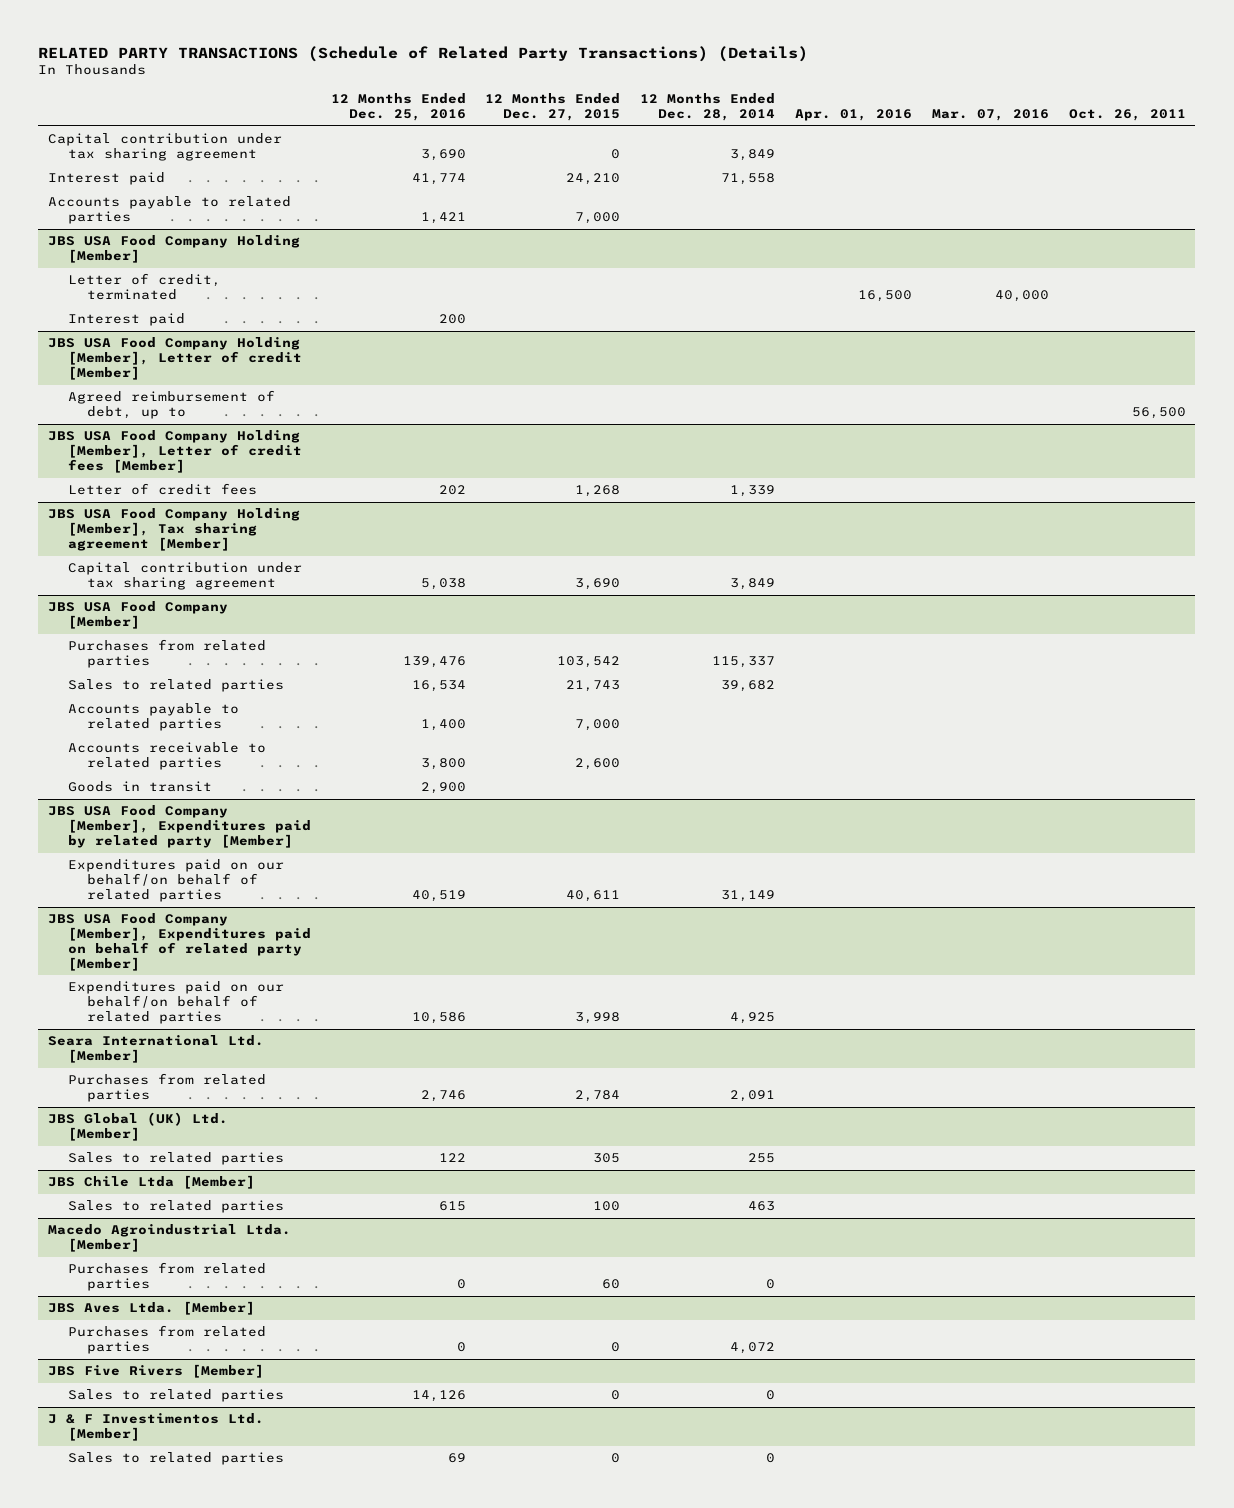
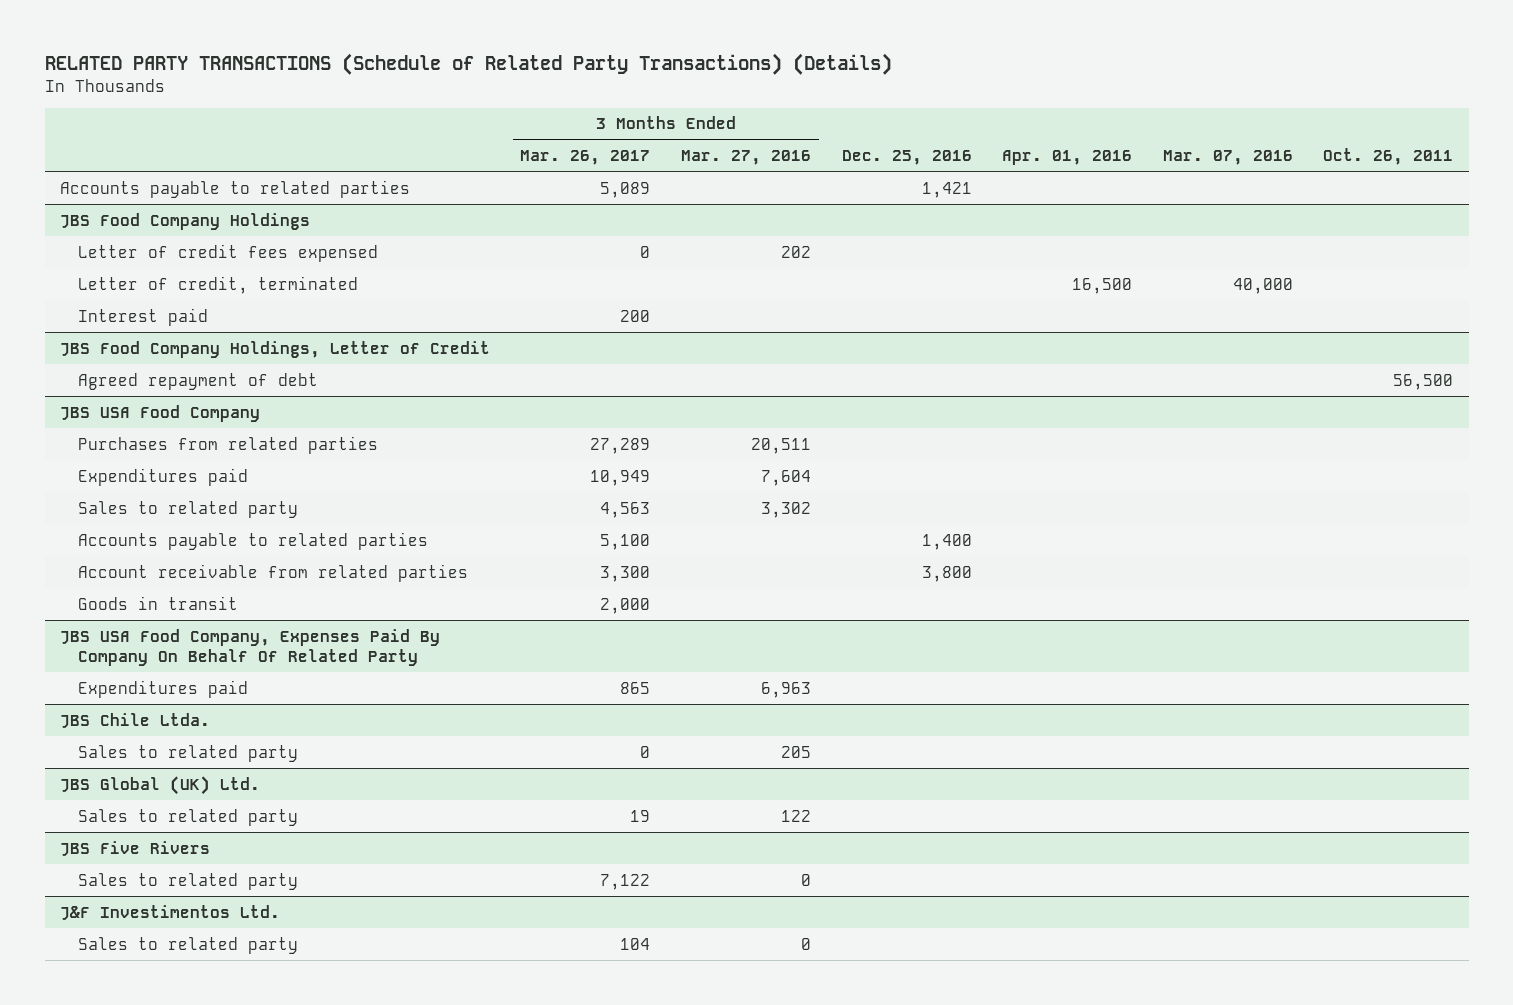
- | 12 Months Ended Dec. 25, 2016 | 12 Months Ended Dec. 27, 2015 | 12 Months Ended Dec. 28, 2014 | Apr. 01, 2016 | Mar. 07, 2016 | Oct. 26, 2011
+ | 3 Months Ended Mar. 26, 2017 | 3 Months Ended Mar. 27, 2016 | Dec. 25, 2016 | Apr. 01, 2016 | Mar. 07, 2016 | Oct. 26, 2011
- Capital contribution under tax sharing agreement | 3,690 | 0 | 3,849 | | |
- Interest paid | 41,774 | 24,210 | 71,558 | | |
- JBS USA Food Company Holding [Member]
+ JBS Food Company Holdings
+ Letter of credit fees expensed | 0 | 202 | | | |
- JBS USA Food Company Holding [Member], Letter of credit [Member]
- Agreed reimbursement of debt, up to | | | | | | 56,500
- JBS USA Food Company Holding [Member], Letter of credit fees [Member]
- Letter of credit fees | 202 | 1,268 | 1,339 | | |
- JBS USA Food Company Holding [Member], Tax sharing agreement [Member]
- Capital contribution under tax sharing agreement | 5,038 | 3,690 | 3,849 | | |
- JBS USA Food Company [Member]
+ JBS Food Company Holdings, Letter of Credit
+ Agreed repayment of debt | | | | | | 56,500
+ JBS USA Food Company
- Sales to related parties | 16,534 | 21,743 | 39,682 | | |
+ Expenditures paid | 10,949 | 7,604 | | | |
+ Sales to related party | 4,563 | 3,302 | | | |
- Accounts receivable to related parties | 3,800 | 2,600 | | | |
+ Account receivable from related parties | 3,300 | | 3,800 | | |
- JBS USA Food Company [Member], Expenditures paid by related party [Member]
- Expenditures paid on our behalf/on behalf of related parties | 40,519 | 40,611 | 31,149 | | |
- JBS USA Food Company [Member], Expenditures paid on behalf of related party [Member]
- Expenditures paid on our behalf/on behalf of related parties | 10,586 | 3,998 | 4,925 | | |
- Seara International Ltd. [Member]
- Purchases from related parties | 2,746 | 2,784 | 2,091 | | |
- JBS Global (UK) Ltd. [Member]
- Sales to related parties | 122 | 305 | 255 | | |
- JBS Chile Ltda [Member]
- Sales to related parties | 615 | 100 | 463 | | |
- Macedo Agroindustrial Ltda. [Member]
- Purchases from related parties | 0 | 60 | 0 | | |
- JBS Aves Ltda. [Member]
- Purchases from related parties | 0 | 0 | 4,072 | | |
- JBS Five Rivers [Member]
- Sales to related parties | 14,126 | 0 | 0 | | |
- J & F Investimentos Ltd. [Member]
- Sales to related parties | 69 | 0 | 0 | | |
+ JBS USA Food Company, Expenses Paid By Company On Behalf Of Related Party
+ Expenditures paid | 865 | 6,963 | | | |
+ JBS Chile Ltda.
+ Sales to related party | 0 | 205 | | | |
+ JBS Global (UK) Ltd.
+ Sales to related party | 19 | 122 | | | |
+ JBS Five Rivers
+ Sales to related party | 7,122 | 0 | | | |
+ J&F Investimentos Ltd.
+ Sales to related party | 104 | 0 | | | |

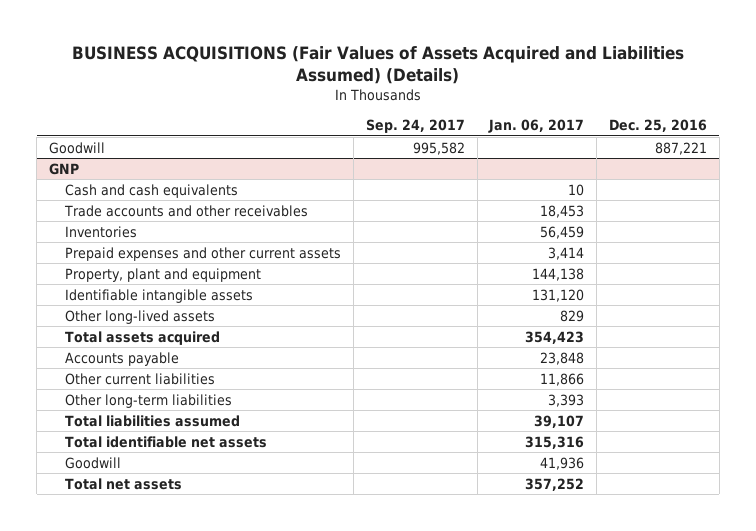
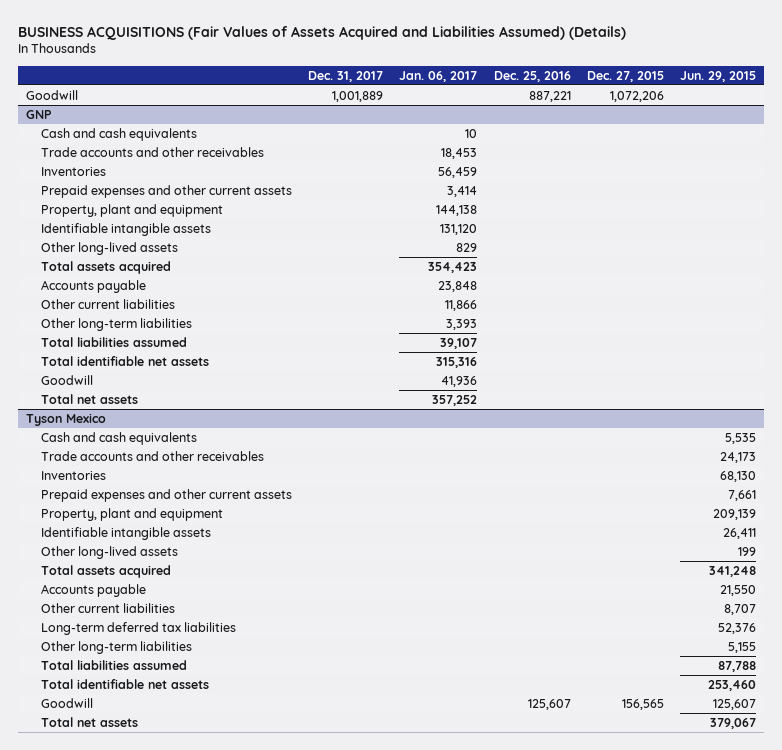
- | Sep. 24, 2017 | Jan. 06, 2017 | Dec. 25, 2016
+ | Dec. 31, 2017 | Jan. 06, 2017 | Dec. 25, 2016 | Dec. 27, 2015 | Jun. 29, 2015
+ Tyson Mexico
+ Cash and cash equivalents | | | | | 5,535
+ Trade accounts and other receivables | | | | | 24,173
+ Inventories | | | | | 68,130
+ Prepaid expenses and other current assets | | | | | 7,661
+ Property, plant and equipment | | | | | 209,139
+ Identifiable intangible assets | | | | | 26,411
+ Other long-lived assets | | | | | 199
+ Total assets acquired | | | | | 341,248
+ Accounts payable | | | | | 21,550
+ Other current liabilities | | | | | 8,707
+ Long-term deferred tax liabilities | | | | | 52,376
+ Other long-term liabilities | | | | | 5,155
+ Total liabilities assumed | | | | | 87,788
+ Total identifiable net assets | | | | | 253,460
+ Goodwill | | | 125,607 | 156,565 | 125,607
+ Total net assets | | | | | 379,067

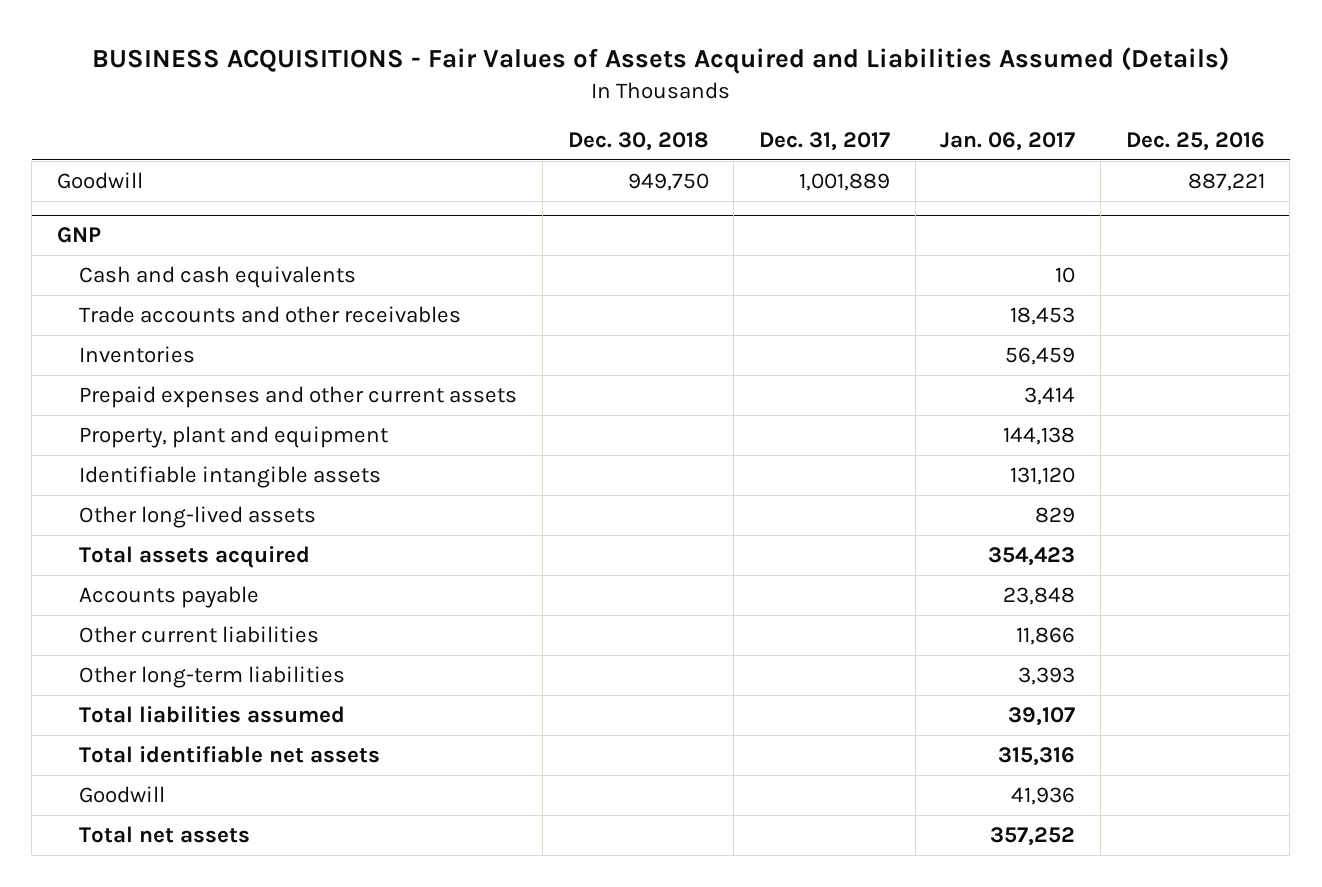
- BUSINESS ACQUISITIONS (Fair Values of Assets Acquired and Liabilities Assumed) (Details)
+ BUSINESS ACQUISITIONS - Fair Values of Assets Acquired and Liabilities Assumed (Details)
- | Dec. 31, 2017 | Jan. 06, 2017 | Dec. 25, 2016 | Dec. 27, 2015 | Jun. 29, 2015
+ | Dec. 30, 2018 | Dec. 31, 2017 | Jan. 06, 2017 | Dec. 25, 2016
- Tyson Mexico
- Cash and cash equivalents | | | | | 5,535
- Trade accounts and other receivables | | | | | 24,173
- Inventories | | | | | 68,130
- Prepaid expenses and other current assets | | | | | 7,661
- Property, plant and equipment | | | | | 209,139
- Identifiable intangible assets | | | | | 26,411
- Other long-lived assets | | | | | 199
- Total assets acquired | | | | | 341,248
- Accounts payable | | | | | 21,550
- Other current liabilities | | | | | 8,707
- Long-term deferred tax liabilities | | | | | 52,376
- Other long-term liabilities | | | | | 5,155
- Total liabilities assumed | | | | | 87,788
- Total identifiable net assets | | | | | 253,460
- Goodwill | | | 125,607 | 156,565 | 125,607
- Total net assets | | | | | 379,067

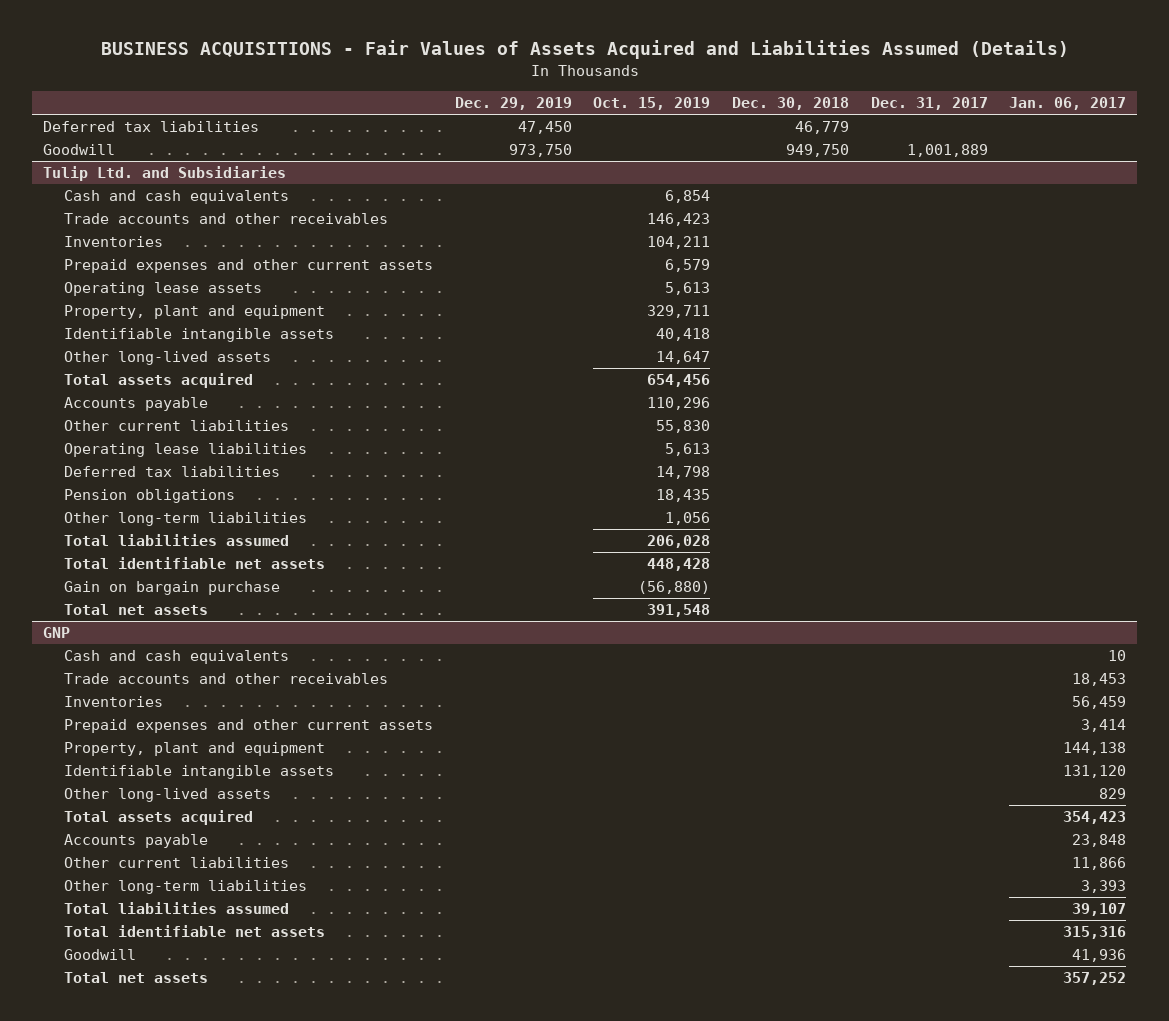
- | Dec. 30, 2018 | Dec. 31, 2017 | Jan. 06, 2017 | Dec. 25, 2016
+ | Dec. 29, 2019 | Oct. 15, 2019 | Dec. 30, 2018 | Dec. 31, 2017 | Jan. 06, 2017
+ Deferred tax liabilities | 47,450 | | 46,779 | |
+ Tulip Ltd. and Subsidiaries
+ Cash and cash equivalents | | 6,854 | | |
+ Trade accounts and other receivables | | 146,423 | | |
+ Inventories | | 104,211 | | |
+ Prepaid expenses and other current assets | | 6,579 | | |
+ Operating lease assets | | 5,613 | | |
+ Property, plant and equipment | | 329,711 | | |
+ Identifiable intangible assets | | 40,418 | | |
+ Other long-lived assets | | 14,647 | | |
+ Total assets acquired | | 654,456 | | |
+ Accounts payable | | 110,296 | | |
+ Other current liabilities | | 55,830 | | |
+ Operating lease liabilities | | 5,613 | | |
+ Deferred tax liabilities | | 14,798 | | |
+ Pension obligations | | 18,435 | | |
+ Other long-term liabilities | | 1,056 | | |
+ Total liabilities assumed | | 206,028 | | |
+ Total identifiable net assets | | 448,428 | | |
+ Gain on bargain purchase | | (56,880) | | |
+ Total net assets | | 391,548 | | |

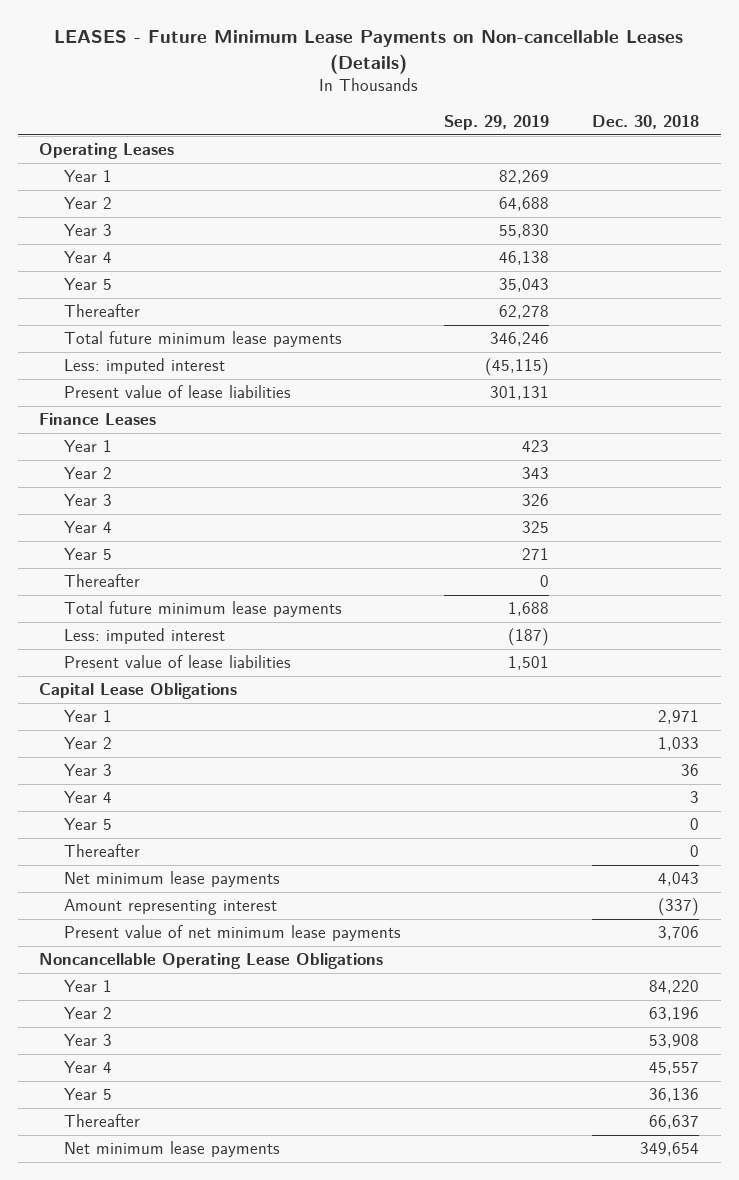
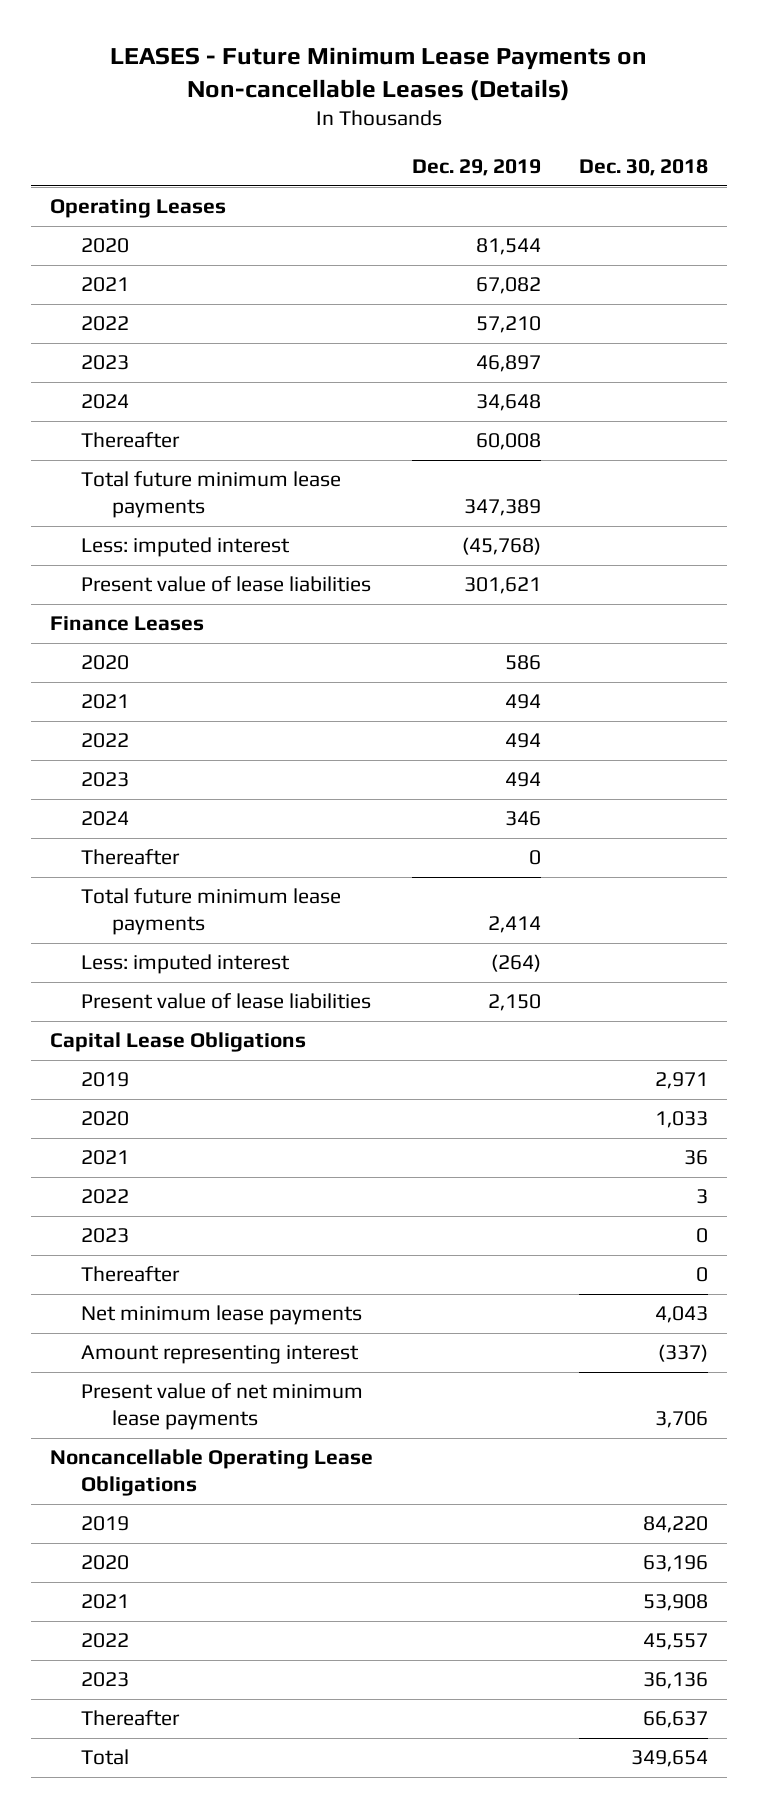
- | Sep. 29, 2019 | Dec. 30, 2018
+ | Dec. 29, 2019 | Dec. 30, 2018
- Year 1 | 82,269 |
- Year 2 | 64,688 |
- Year 3 | 55,830 |
- Year 4 | 46,138 |
- Year 5 | 35,043 |
+ 2020 | 81,544 |
+ 2021 | 67,082 |
+ 2022 | 57,210 |
+ 2023 | 46,897 |
+ 2024 | 34,648 |
- Year 1 | 423 |
- Year 2 | 343 |
- Year 3 | 326 |
- Year 4 | 325 |
- Year 5 | 271 |
+ 2020 | 586 |
+ 2021 | 494 |
+ 2022 | 494 |
+ 2023 | 494 |
+ 2024 | 346 |
- Year 1 | | 2,971
- Year 2 | | 1,033
- Year 3 | | 36
- Year 4 | | 3
- Year 5 | | 0
+ 2019 | | 2,971
+ 2020 | | 1,033
+ 2021 | | 36
+ 2022 | | 3
+ 2023 | | 0
- Year 1 | | 84,220
- Year 2 | | 63,196
- Year 3 | | 53,908
- Year 4 | | 45,557
- Year 5 | | 36,136
+ 2019 | | 84,220
+ 2020 | | 63,196
+ 2021 | | 53,908
+ 2022 | | 45,557
+ 2023 | | 36,136
- Net minimum lease payments | | 349,654
+ Total | | 349,654

